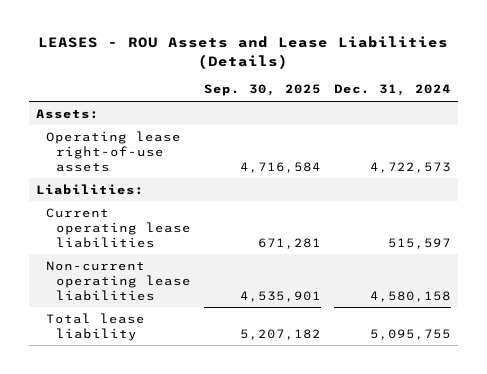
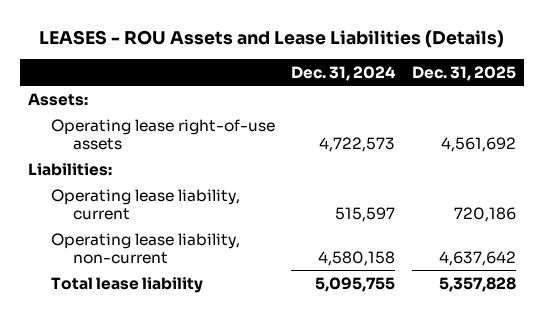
- | Sep. 30, 2025 | Dec. 31, 2024
+ | Dec. 31, 2024 | Dec. 31, 2025
- Current operating lease liabilities | 671,281 | 515,597
- Non-current operating lease liabilities | 4,535,901 | 4,580,158
+ Operating lease liability, current | 515,597 | 720,186
+ Operating lease liability, non-current | 4,580,158 | 4,637,642

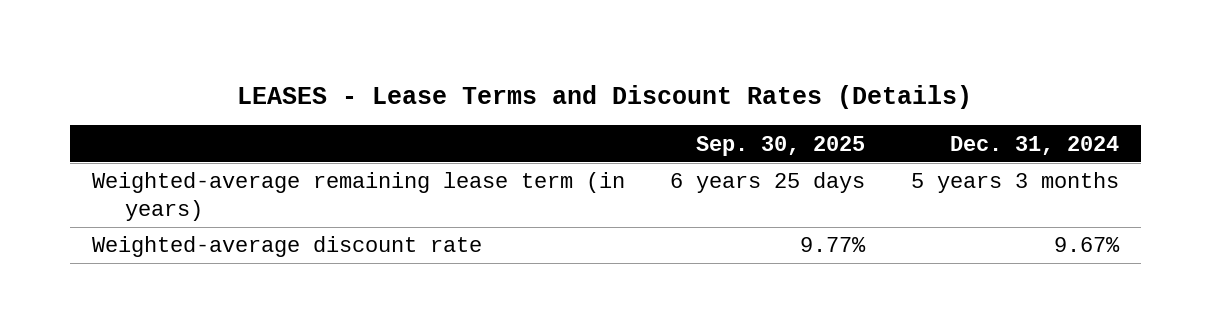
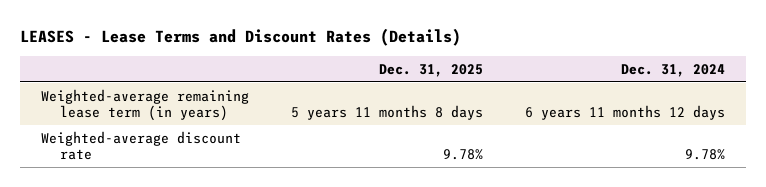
- | Sep. 30, 2025 | Dec. 31, 2024
+ | Dec. 31, 2025 | Dec. 31, 2024
- Weighted-average remaining lease term (in years) | 6 years 25 days | 5 years 3 months
- Weighted-average discount rate | 9.77% | 9.67%
+ Weighted-average remaining lease term (in years) | 5 years 11 months 8 days | 6 years 11 months 12 days
+ Weighted-average discount rate | 9.78% | 9.78%

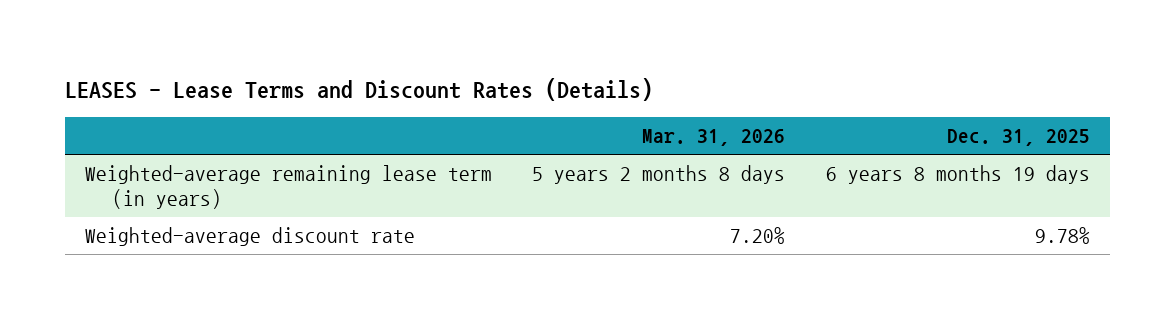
- | Dec. 31, 2025 | Dec. 31, 2024
+ | Mar. 31, 2026 | Dec. 31, 2025
- Weighted-average remaining lease term (in years) | 5 years 11 months 8 days | 6 years 11 months 12 days
+ Weighted-average remaining lease term (in years) | 5 years 2 months 8 days | 6 years 8 months 19 days

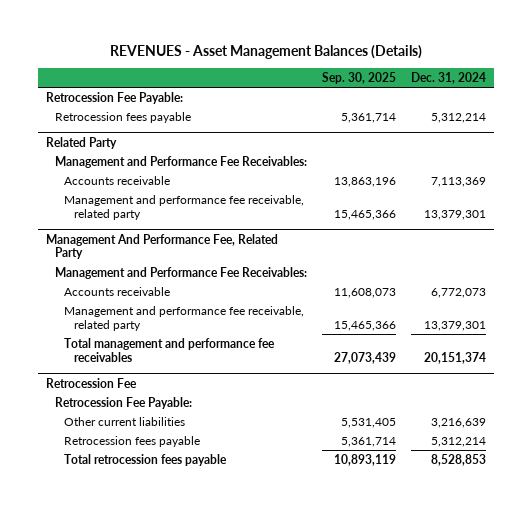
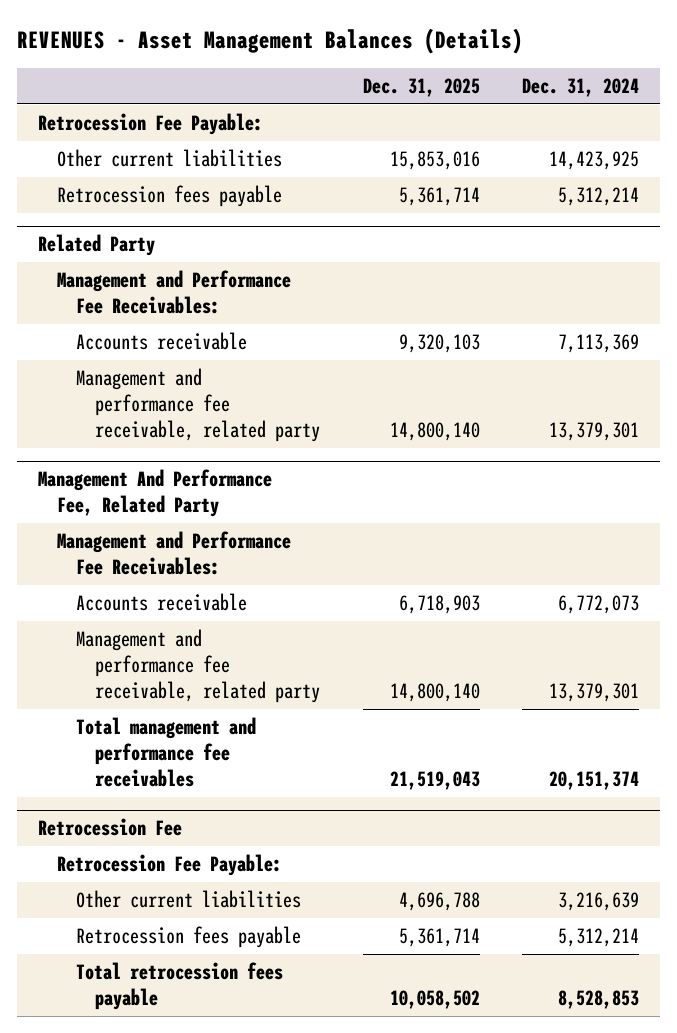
- | Sep. 30, 2025 | Dec. 31, 2024
+ | Dec. 31, 2025 | Dec. 31, 2024
+ Other current liabilities | 15,853,016 | 14,423,925

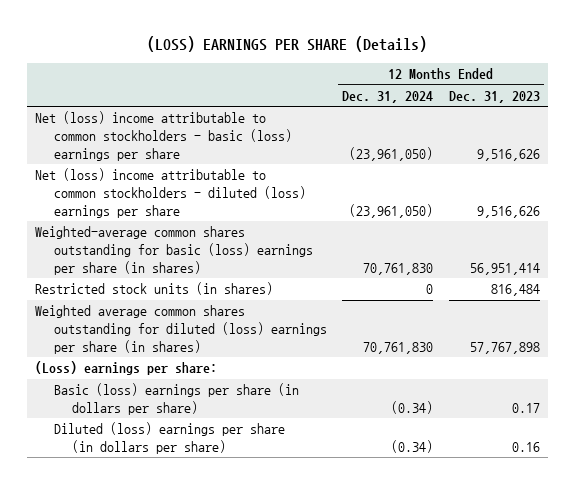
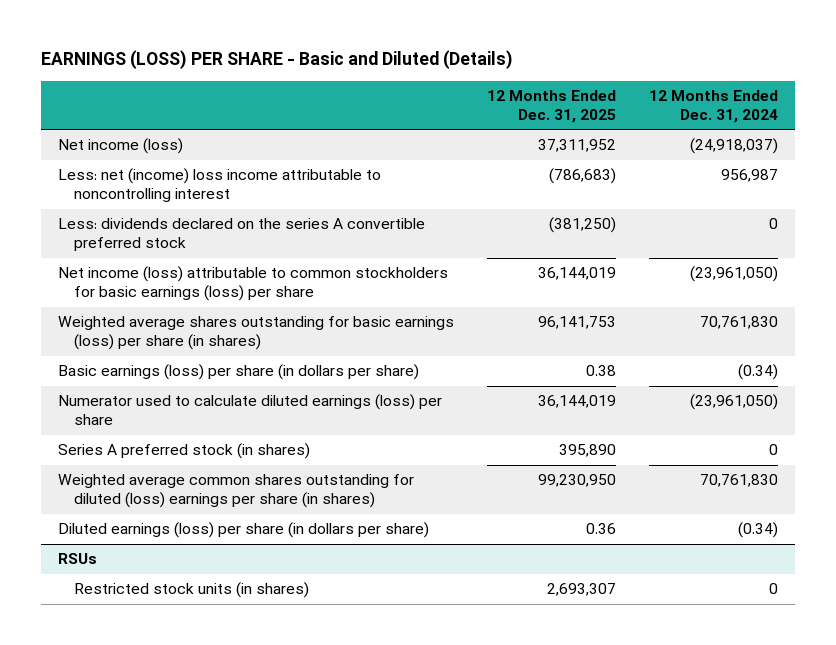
- (LOSS) EARNINGS PER SHARE (Details)
+ EARNINGS (LOSS) PER SHARE - Basic and Diluted (Details)
- | 12 Months Ended Dec. 31, 2024 | 12 Months Ended Dec. 31, 2023
+ | 12 Months Ended Dec. 31, 2025 | 12 Months Ended Dec. 31, 2024
- Net (loss) income attributable to common stockholders - basic (loss) earnings per share | (23,961,050) | 9,516,626
- Net (loss) income attributable to common stockholders - diluted (loss) earnings per share | (23,961,050) | 9,516,626
- Weighted-average common shares outstanding for basic (loss) earnings per share (in shares) | 70,761,830 | 56,951,414
- Restricted stock units (in shares) | 0 | 816,484
+ Net income (loss) | 37,311,952 | (24,918,037)
+ Less: net (income) loss income attributable to noncontrolling interest | (786,683) | 956,987
+ Less: dividends declared on the series A convertible preferred stock | (381,250) | 0
+ Net income (loss) attributable to common stockholders for basic earnings (loss) per share | 36,144,019 | (23,961,050)
+ Weighted average shares outstanding for basic earnings (loss) per share (in shares) | 96,141,753 | 70,761,830
+ Basic earnings (loss) per share (in dollars per share) | 0.38 | (0.34)
+ Numerator used to calculate diluted earnings (loss) per share | 36,144,019 | (23,961,050)
+ Series A preferred stock (in shares) | 395,890 | 0
- (Loss) earnings per share:
- Basic (loss) earnings per share (in dollars per share) | (0.34) | 0.17
- Diluted (loss) earnings per share (in dollars per share) | (0.34) | 0.16
+ Diluted earnings (loss) per share (in dollars per share) | 0.36 | (0.34)
+ RSUs
+ Restricted stock units (in shares) | 2,693,307 | 0

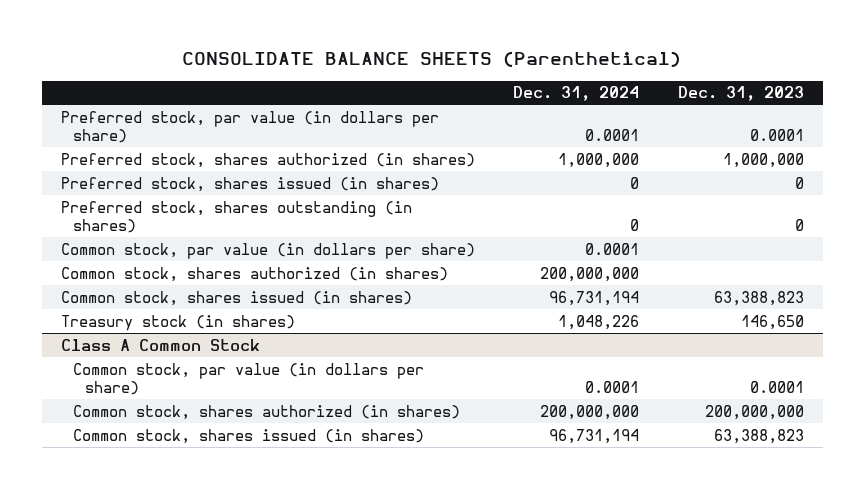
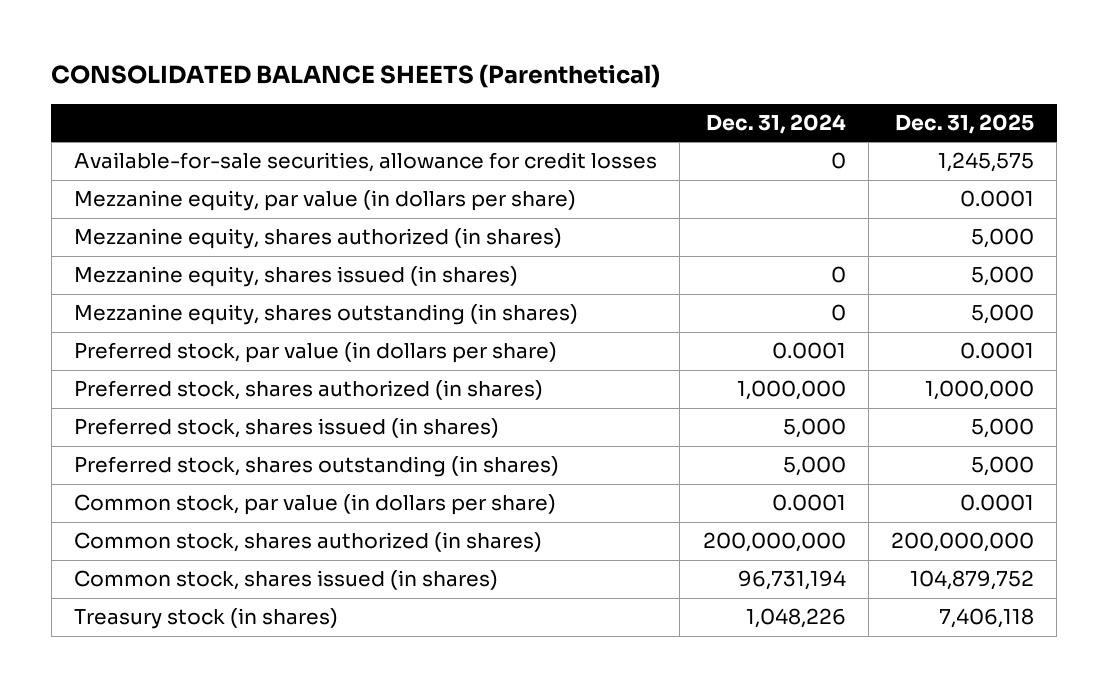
- CONSOLIDATE BALANCE SHEETS (Parenthetical)
+ CONSOLIDATED BALANCE SHEETS (Parenthetical)
- | Dec. 31, 2024 | Dec. 31, 2023
+ | Dec. 31, 2024 | Dec. 31, 2025
+ Available-for-sale securities, allowance for credit losses | 0 | 1,245,575
+ Mezzanine equity, par value (in dollars per share) | | 0.0001
+ Mezzanine equity, shares authorized (in shares) | | 5,000
+ Mezzanine equity, shares issued (in shares) | 0 | 5,000
+ Mezzanine equity, shares outstanding (in shares) | 0 | 5,000
- Preferred stock, shares issued (in shares) | 0 | 0
- Preferred stock, shares outstanding (in shares) | 0 | 0
+ Preferred stock, shares issued (in shares) | 5,000 | 5,000
+ Preferred stock, shares outstanding (in shares) | 5,000 | 5,000
- Class A Common Stock
- Common stock, par value (in dollars per share) | 0.0001 | 0.0001
- Common stock, shares authorized (in shares) | 200,000,000 | 200,000,000
- Common stock, shares issued (in shares) | 96,731,194 | 63,388,823

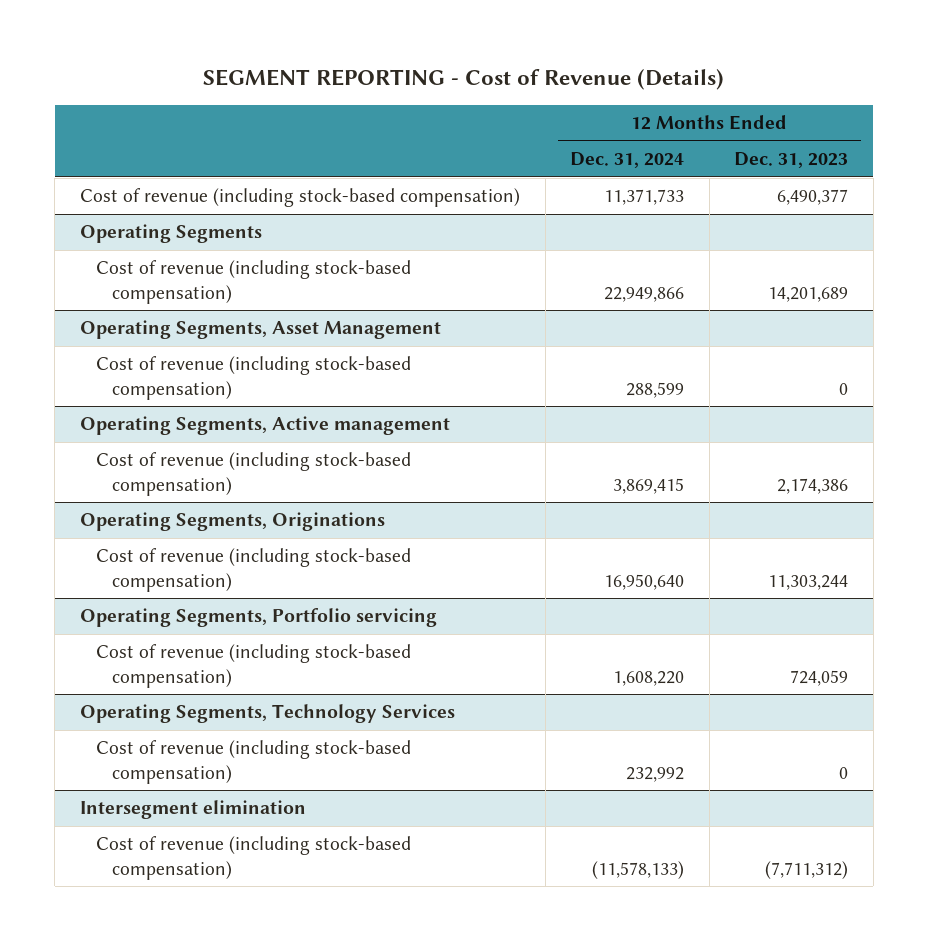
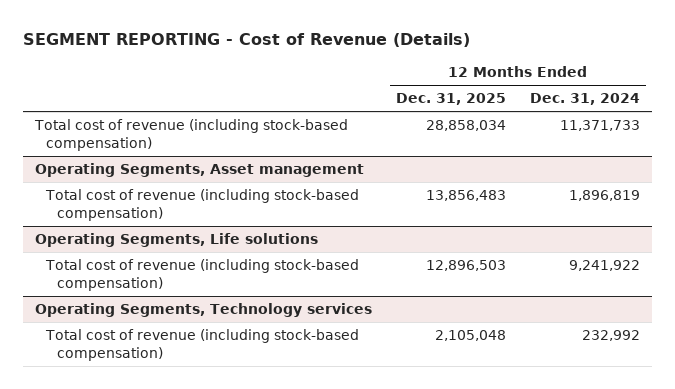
- | 12 Months Ended Dec. 31, 2024 | 12 Months Ended Dec. 31, 2023
+ | 12 Months Ended Dec. 31, 2025 | 12 Months Ended Dec. 31, 2024
- Cost of revenue (including stock-based compensation) | 11,371,733 | 6,490,377
- Operating Segments
- Cost of revenue (including stock-based compensation) | 22,949,866 | 14,201,689
- Operating Segments, Asset Management
- Cost of revenue (including stock-based compensation) | 288,599 | 0
- Operating Segments, Active management
- Cost of revenue (including stock-based compensation) | 3,869,415 | 2,174,386
- Operating Segments, Originations
- Cost of revenue (including stock-based compensation) | 16,950,640 | 11,303,244
- Operating Segments, Portfolio servicing
- Cost of revenue (including stock-based compensation) | 1,608,220 | 724,059
- Operating Segments, Technology Services
- Cost of revenue (including stock-based compensation) | 232,992 | 0
- Intersegment elimination
- Cost of revenue (including stock-based compensation) | (11,578,133) | (7,711,312)
+ Total cost of revenue (including stock-based compensation) | 28,858,034 | 11,371,733
+ Operating Segments, Asset management
+ Total cost of revenue (including stock-based compensation) | 13,856,483 | 1,896,819
+ Operating Segments, Life solutions
+ Total cost of revenue (including stock-based compensation) | 12,896,503 | 9,241,922
+ Operating Segments, Technology services
+ Total cost of revenue (including stock-based compensation) | 2,105,048 | 232,992

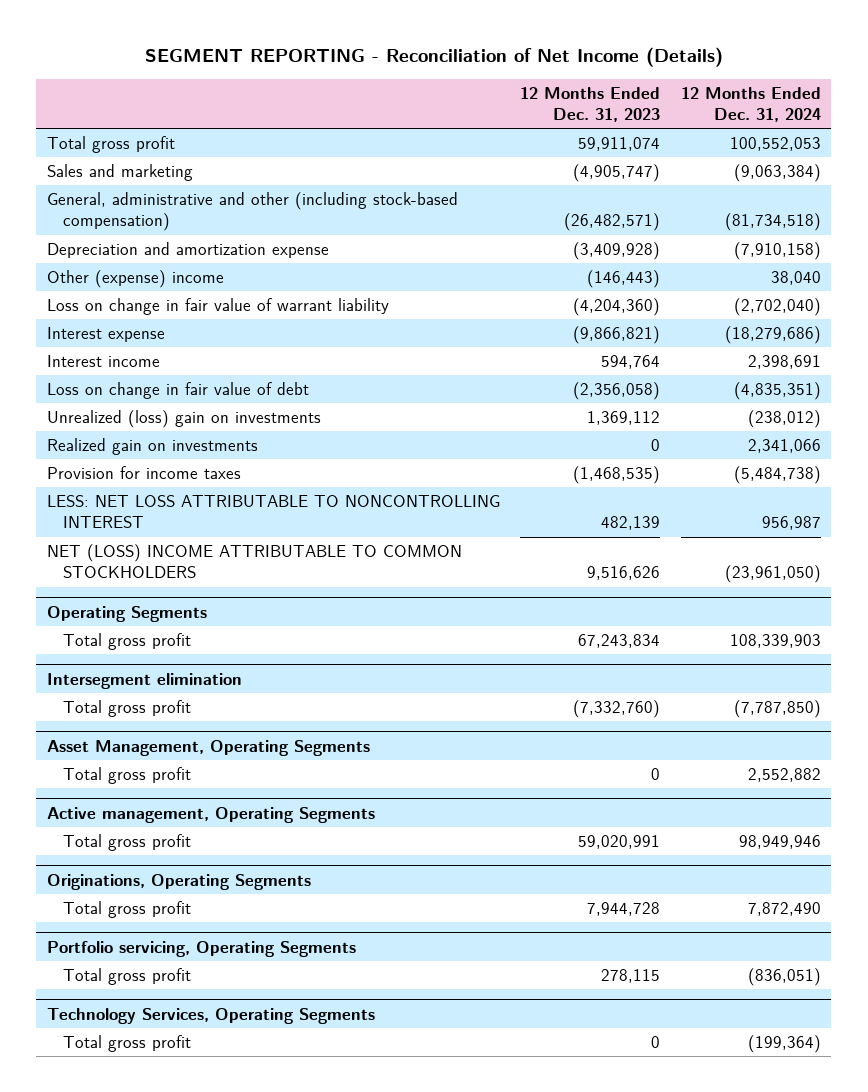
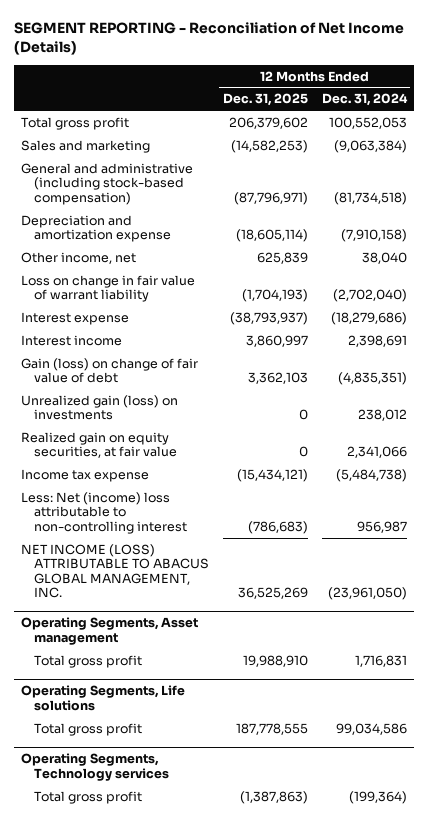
- | 12 Months Ended Dec. 31, 2023 | 12 Months Ended Dec. 31, 2024
+ | 12 Months Ended Dec. 31, 2025 | 12 Months Ended Dec. 31, 2024
- General, administrative and other (including stock-based compensation) | (26,482,571) | (81,734,518)
+ General and administrative (including stock-based compensation) | (87,796,971) | (81,734,518)
- Other (expense) income | (146,443) | 38,040
+ Other income, net | 625,839 | 38,040
- Loss on change in fair value of debt | (2,356,058) | (4,835,351)
- Unrealized (loss) gain on investments | 1,369,112 | (238,012)
- Realized gain on investments | 0 | 2,341,066
- Provision for income taxes | (1,468,535) | (5,484,738)
- LESS: NET LOSS ATTRIBUTABLE TO NONCONTROLLING INTEREST | 482,139 | 956,987
- NET (LOSS) INCOME ATTRIBUTABLE TO COMMON STOCKHOLDERS | 9,516,626 | (23,961,050)
- Operating Segments
- Total gross profit | 67,243,834 | 108,339,903
- Intersegment elimination
- Total gross profit | (7,332,760) | (7,787,850)
- Asset Management, Operating Segments
- Total gross profit | 0 | 2,552,882
- Active management, Operating Segments
- Total gross profit | 59,020,991 | 98,949,946
- Originations, Operating Segments
- Total gross profit | 7,944,728 | 7,872,490
- Portfolio servicing, Operating Segments
- Total gross profit | 278,115 | (836,051)
- Technology Services, Operating Segments
+ Gain (loss) on change of fair value of debt | 3,362,103 | (4,835,351)
+ Unrealized gain (loss) on investments | 0 | 238,012
+ Realized gain on equity securities, at fair value | 0 | 2,341,066
+ Income tax expense | (15,434,121) | (5,484,738)
+ Less: Net (income) loss attributable to non-controlling interest | (786,683) | 956,987
+ NET INCOME (LOSS) ATTRIBUTABLE TO ABACUS GLOBAL MANAGEMENT, INC. | 36,525,269 | (23,961,050)
+ Operating Segments, Asset management
+ Total gross profit | 19,988,910 | 1,716,831
+ Operating Segments, Life solutions
+ Total gross profit | 187,778,555 | 99,034,586
+ Operating Segments, Technology services

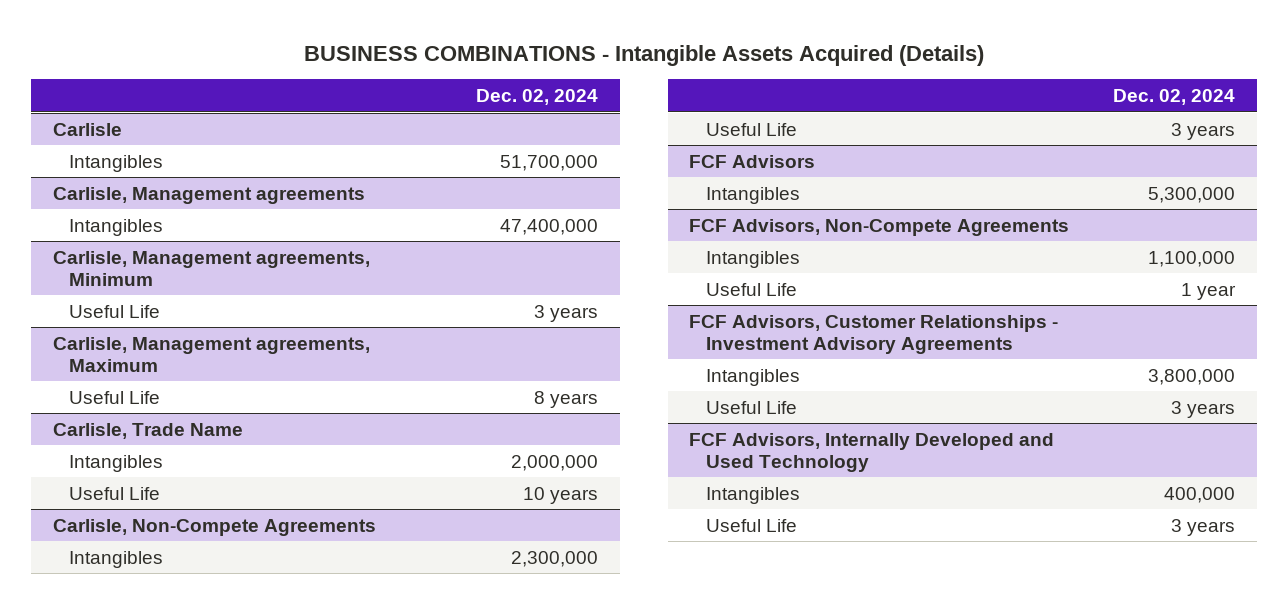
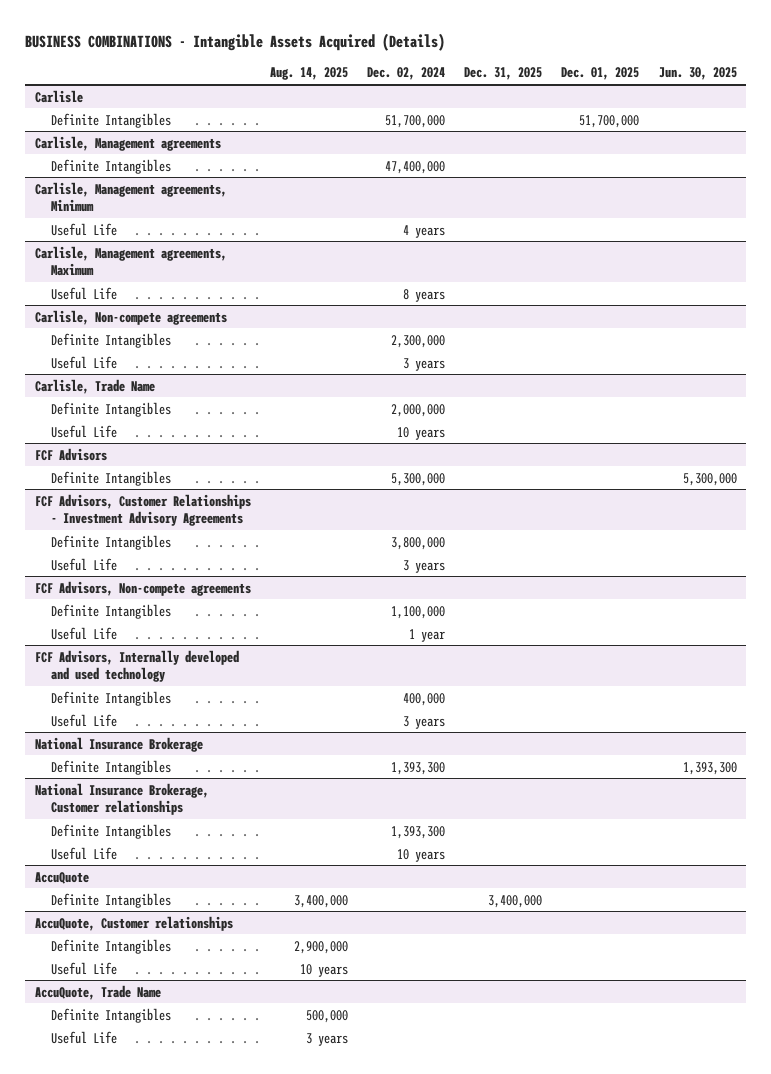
- | Dec. 02, 2024
+ | Aug. 14, 2025 | Dec. 02, 2024 | Dec. 31, 2025 | Dec. 01, 2025 | Jun. 30, 2025
@ Carlisle
- Intangibles | 51,700,000
+ Definite Intangibles | | 51,700,000 | | 51,700,000 |
@ Carlisle, Management agreements
- Intangibles | 47,400,000
+ Definite Intangibles | | 47,400,000 | | |
@ Carlisle, Management agreements, Minimum
- Useful Life | 3 years
+ Useful Life | | 4 years | | |
+ Carlisle, Non-compete agreements
+ Definite Intangibles | | 2,300,000 | | |
+ Useful Life | | 3 years | | |
@ Carlisle, Trade Name
- Intangibles | 2,000,000
+ Definite Intangibles | | 2,000,000 | | |
- Carlisle, Non-Compete Agreements
- Intangibles | 2,300,000
- Useful Life | 3 years
@ FCF Advisors
- Intangibles | 5,300,000
- FCF Advisors, Non-Compete Agreements
- Intangibles | 1,100,000
- Useful Life | 1 year
@ FCF Advisors
+ Definite Intangibles | | 5,300,000 | | | 5,300,000
@ FCF Advisors, Customer Relationships - Investment Advisory Agreements
- Intangibles | 3,800,000
+ Definite Intangibles | | 3,800,000 | | |
- FCF Advisors, Internally Developed and Used Technology
- Intangibles | 400,000
+ FCF Advisors, Non-compete agreements
+ Definite Intangibles | | 1,100,000 | | |
+ Useful Life | | 1 year | | |
+ FCF Advisors, Internally developed and used technology
+ Definite Intangibles | | 400,000 | | |
+ National Insurance Brokerage
+ Definite Intangibles | | 1,393,300 | | | 1,393,300
+ National Insurance Brokerage, Customer relationships
+ Definite Intangibles | | 1,393,300 | | |
+ Useful Life | | 10 years | | |
+ AccuQuote
+ Definite Intangibles | 3,400,000 | | 3,400,000 | |
+ AccuQuote, Customer relationships
+ Definite Intangibles | 2,900,000 | | | |
+ Useful Life | 10 years | | | |
+ AccuQuote, Trade Name
+ Definite Intangibles | 500,000 | | | |
+ Useful Life | 3 years | | | |

